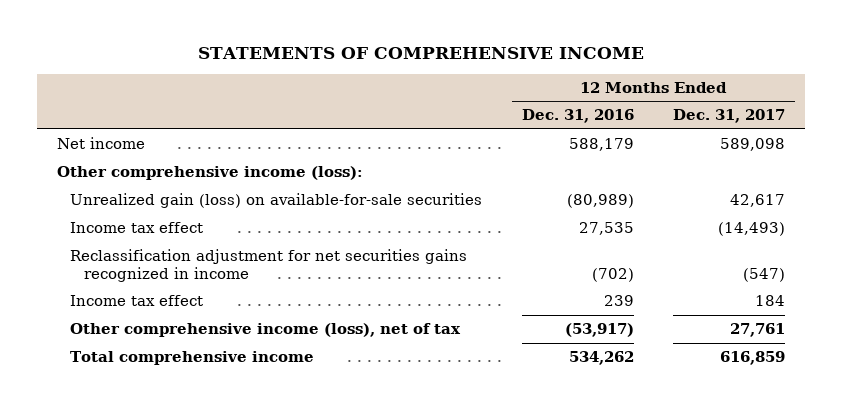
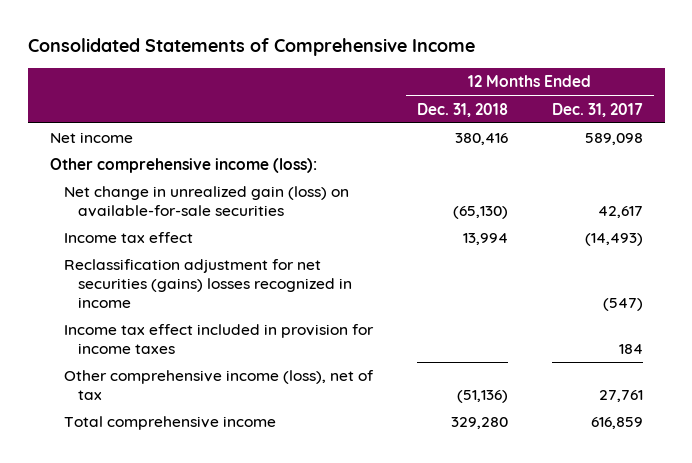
- STATEMENTS OF COMPREHENSIVE INCOME
+ Consolidated Statements of Comprehensive Income
- | 12 Months Ended Dec. 31, 2016 | 12 Months Ended Dec. 31, 2017
+ | 12 Months Ended Dec. 31, 2018 | 12 Months Ended Dec. 31, 2017
- Unrealized gain (loss) on available-for-sale securities | (80,989) | 42,617
+ Net change in unrealized gain (loss) on available-for-sale securities | (65,130) | 42,617
- Reclassification adjustment for net securities gains recognized in income | (702) | (547)
- Income tax effect | 239 | 184
+ Reclassification adjustment for net securities (gains) losses recognized in income | | (547)
+ Income tax effect included in provision for income taxes | | 184

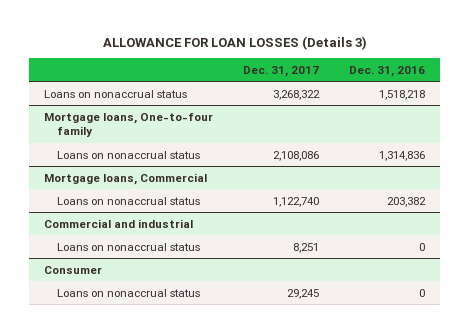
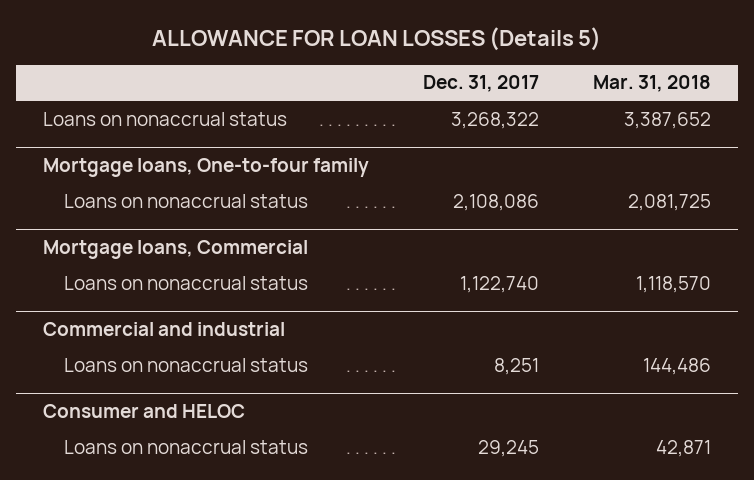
- ALLOWANCE FOR LOAN LOSSES (Details 3)
+ ALLOWANCE FOR LOAN LOSSES (Details 5)
- | Dec. 31, 2017 | Dec. 31, 2016
+ | Dec. 31, 2017 | Mar. 31, 2018
- Consumer
+ Consumer and HELOC

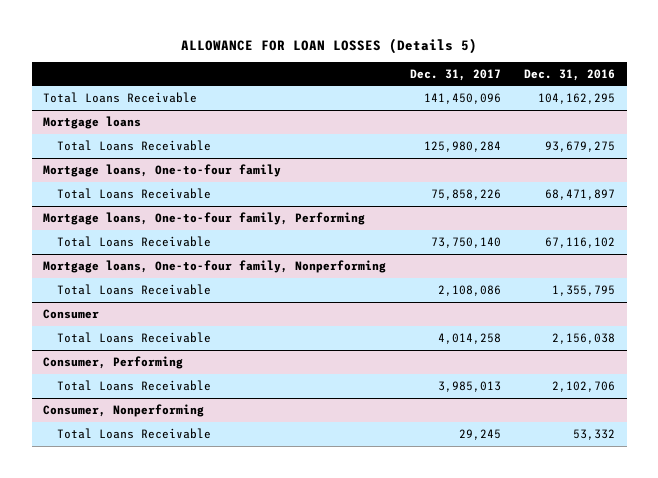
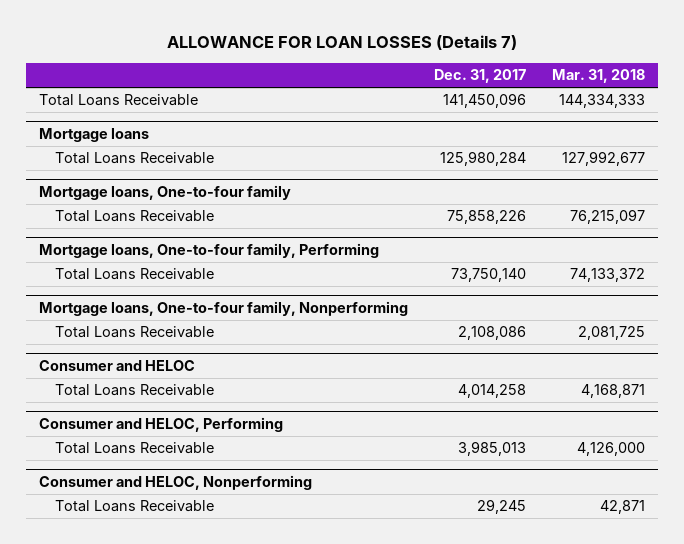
- ALLOWANCE FOR LOAN LOSSES (Details 5)
+ ALLOWANCE FOR LOAN LOSSES (Details 7)
- | Dec. 31, 2017 | Dec. 31, 2016
+ | Dec. 31, 2017 | Mar. 31, 2018
- Consumer
+ Consumer and HELOC
- Consumer, Performing
+ Consumer and HELOC, Performing
- Consumer, Nonperforming
+ Consumer and HELOC, Nonperforming

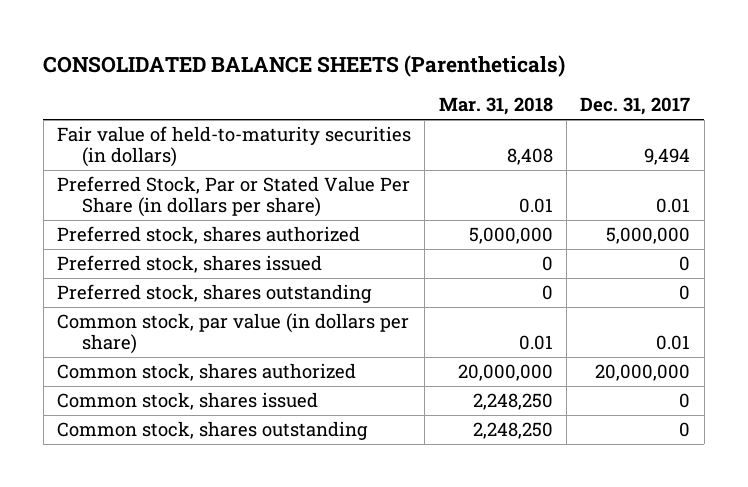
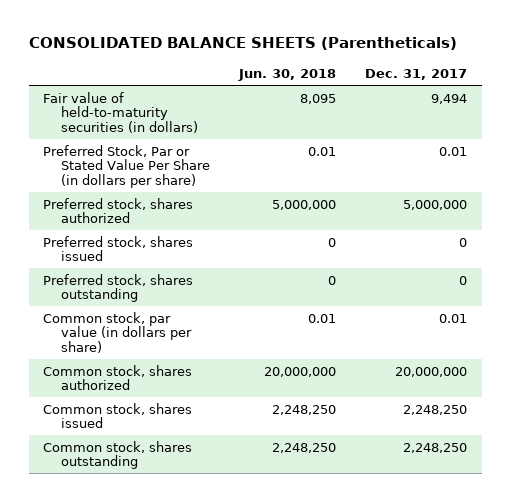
- | Mar. 31, 2018 | Dec. 31, 2017
+ | Jun. 30, 2018 | Dec. 31, 2017
- Common stock, shares issued | 2,248,250 | 0
- Common stock, shares outstanding | 2,248,250 | 0
+ Common stock, shares issued | 2,248,250 | 2,248,250
+ Common stock, shares outstanding | 2,248,250 | 2,248,250

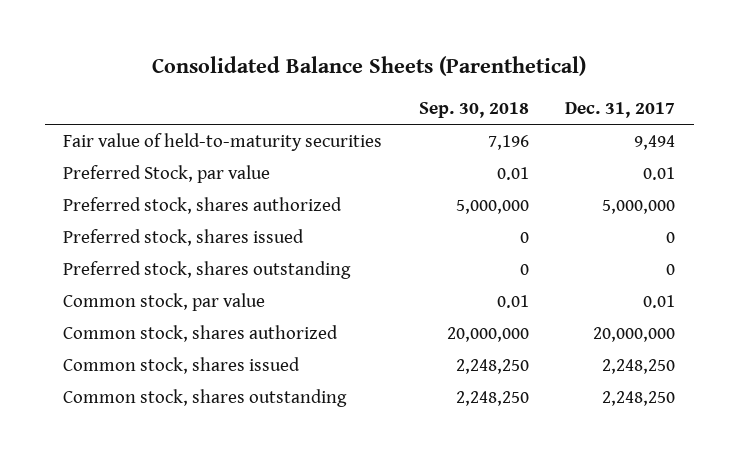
- CONSOLIDATED BALANCE SHEETS (Parentheticals)
+ Consolidated Balance Sheets (Parenthetical)
- | Jun. 30, 2018 | Dec. 31, 2017
+ | Sep. 30, 2018 | Dec. 31, 2017
- Fair value of held-to-maturity securities (in dollars) | 8,095 | 9,494
- Preferred Stock, Par or Stated Value Per Share (in dollars per share) | 0.01 | 0.01
+ Fair value of held-to-maturity securities | 7,196 | 9,494
+ Preferred Stock, par value | 0.01 | 0.01
- Common stock, par value (in dollars per share) | 0.01 | 0.01
+ Common stock, par value | 0.01 | 0.01

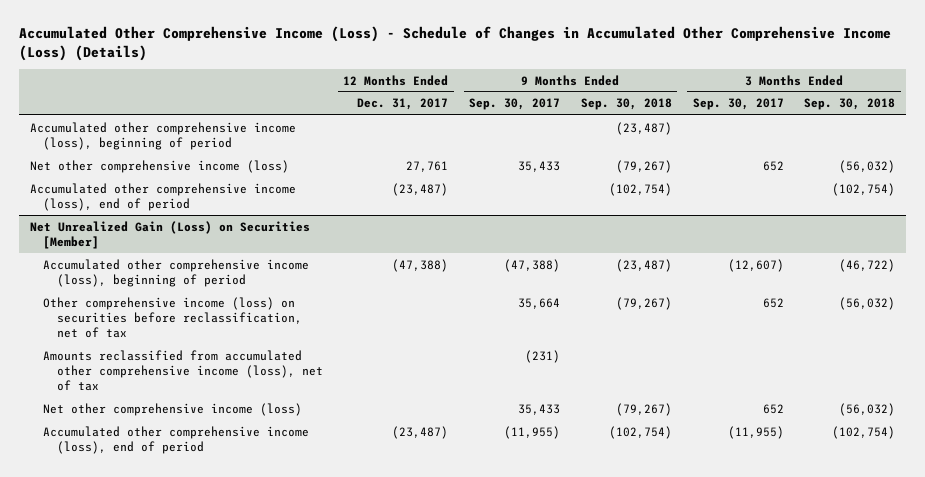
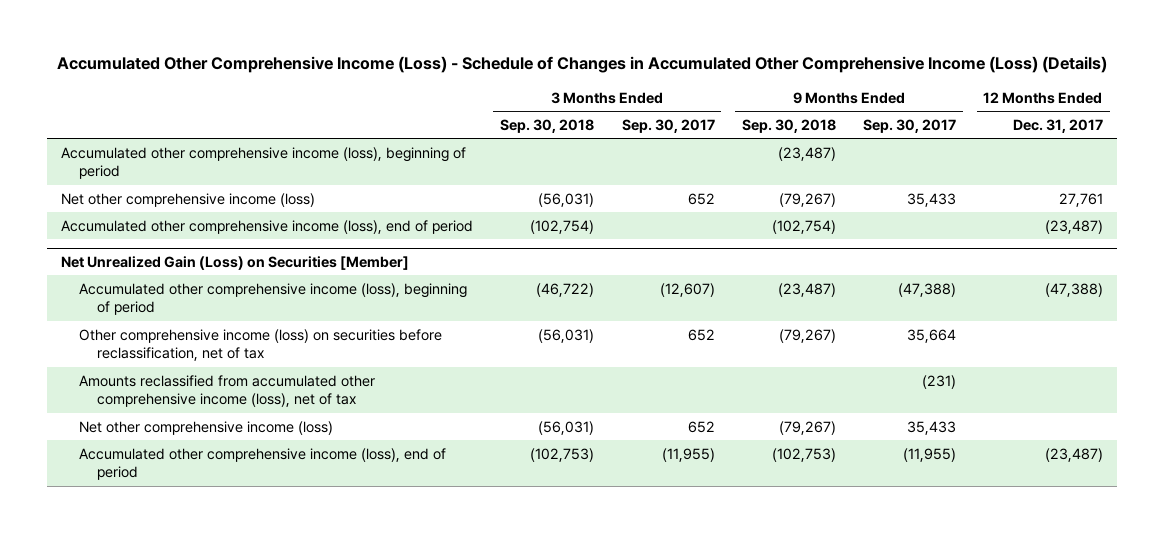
- | 12 Months Ended Dec. 31, 2017 | 9 Months Ended Sep. 30, 2017 | 9 Months Ended Sep. 30, 2018 | 3 Months Ended Sep. 30, 2017 | 3 Months Ended Sep. 30, 2018
+ | 3 Months Ended Sep. 30, 2018 | 3 Months Ended Sep. 30, 2017 | 9 Months Ended Sep. 30, 2018 | 9 Months Ended Sep. 30, 2017 | 12 Months Ended Dec. 31, 2017
- Net other comprehensive income (loss) | 27,761 | 35,433 | (79,267) | 652 | (56,032)
+ Net other comprehensive income (loss) | (56,031) | 652 | (79,267) | 35,433 | 27,761
@ Net Unrealized Gain (Loss) on Securities [Member]
- Other comprehensive income (loss) on securities before reclassification, net of tax | | 35,664 | (79,267) | 652 | (56,032)
+ Other comprehensive income (loss) on securities before reclassification, net of tax | (56,031) | 652 | (79,267) | 35,664 |
- Net other comprehensive income (loss) | | 35,433 | (79,267) | 652 | (56,032)
- Accumulated other comprehensive income (loss), end of period | (23,487) | (11,955) | (102,754) | (11,955) | (102,754)
+ Net other comprehensive income (loss) | (56,031) | 652 | (79,267) | 35,433 |
+ Accumulated other comprehensive income (loss), end of period | (102,753) | (11,955) | (102,753) | (11,955) | (23,487)

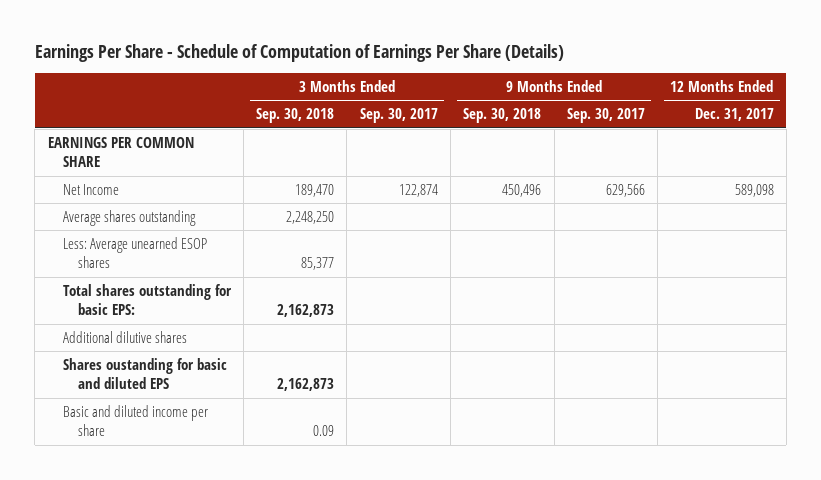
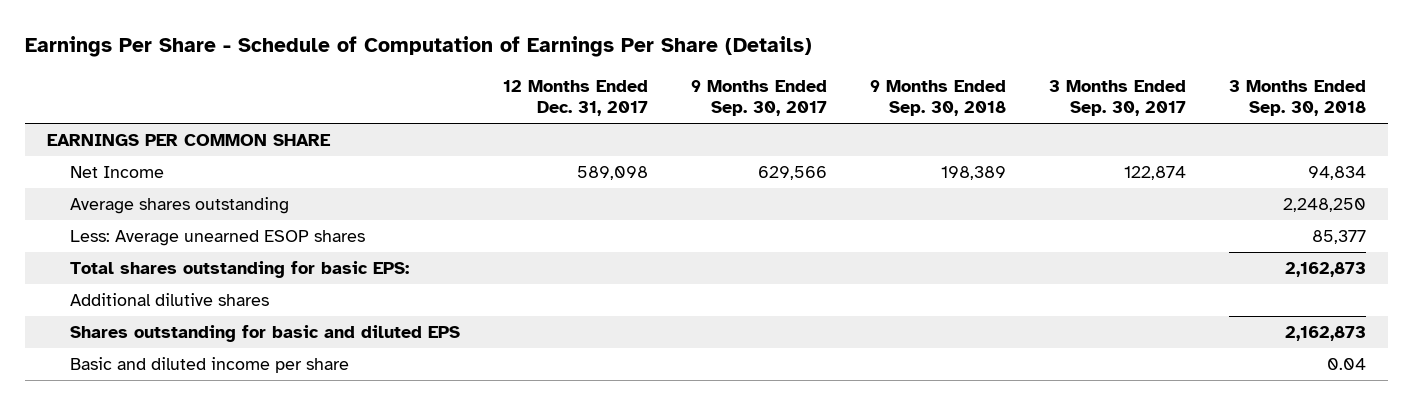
- | 3 Months Ended Sep. 30, 2018 | 3 Months Ended Sep. 30, 2017 | 9 Months Ended Sep. 30, 2018 | 9 Months Ended Sep. 30, 2017 | 12 Months Ended Dec. 31, 2017
+ | 12 Months Ended Dec. 31, 2017 | 9 Months Ended Sep. 30, 2017 | 9 Months Ended Sep. 30, 2018 | 3 Months Ended Sep. 30, 2017 | 3 Months Ended Sep. 30, 2018
- Net Income | 189,470 | 122,874 | 450,496 | 629,566 | 589,098
+ Net Income | 589,098 | 629,566 | 198,389 | 122,874 | 94,834
- Shares oustanding for basic and diluted EPS | 2,162,873 | | | |
- Basic and diluted income per share | 0.09 | | | |
+ Shares outstanding for basic and diluted EPS | | | | | 2,162,873
+ Basic and diluted income per share | | | | | 0.04

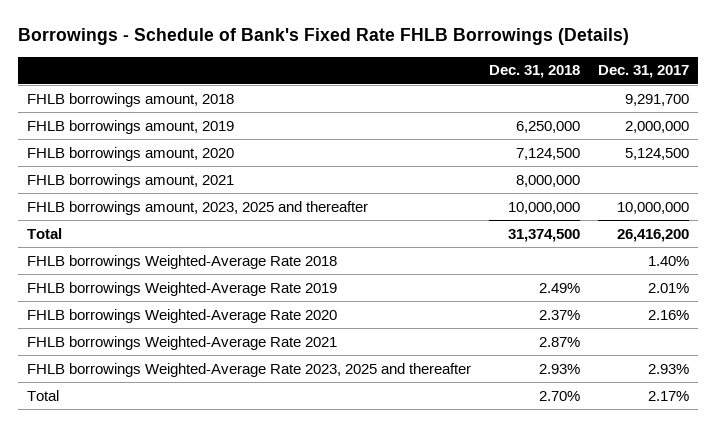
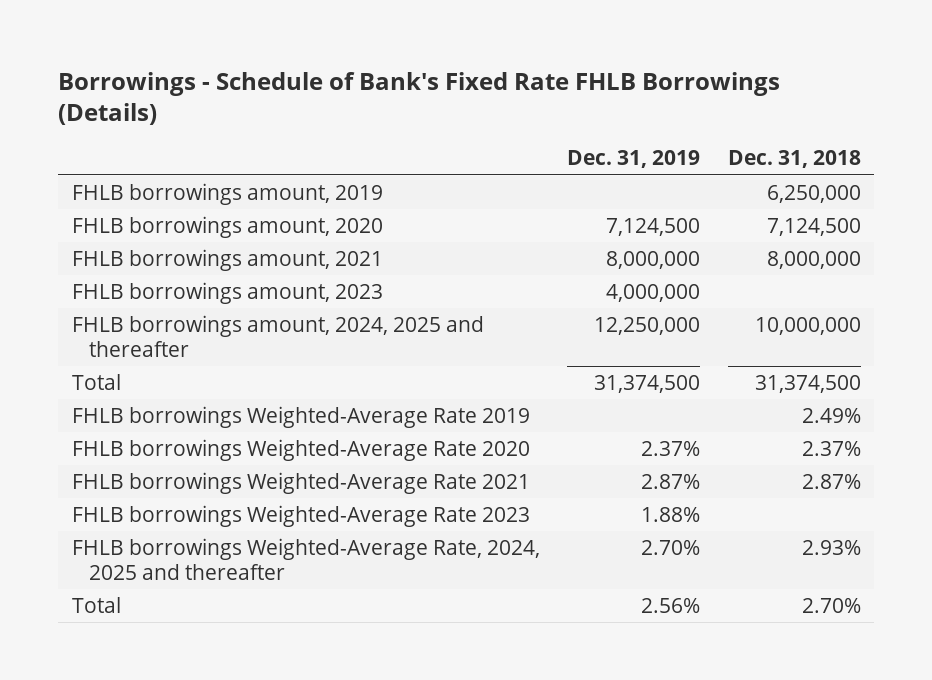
- | Dec. 31, 2018 | Dec. 31, 2017
+ | Dec. 31, 2019 | Dec. 31, 2018
- FHLB borrowings amount, 2018 | | 9,291,700
- FHLB borrowings amount, 2023, 2025 and thereafter | 10,000,000 | 10,000,000
+ FHLB borrowings amount, 2023 | 4,000,000 |
+ FHLB borrowings amount, 2024, 2025 and thereafter | 12,250,000 | 10,000,000
- FHLB borrowings Weighted-Average Rate 2018 | | 1.40%
- FHLB borrowings Weighted-Average Rate 2023, 2025 and thereafter | 2.93% | 2.93%
+ FHLB borrowings Weighted-Average Rate 2023 | 1.88% |
+ FHLB borrowings Weighted-Average Rate, 2024, 2025 and thereafter | 2.70% | 2.93%

